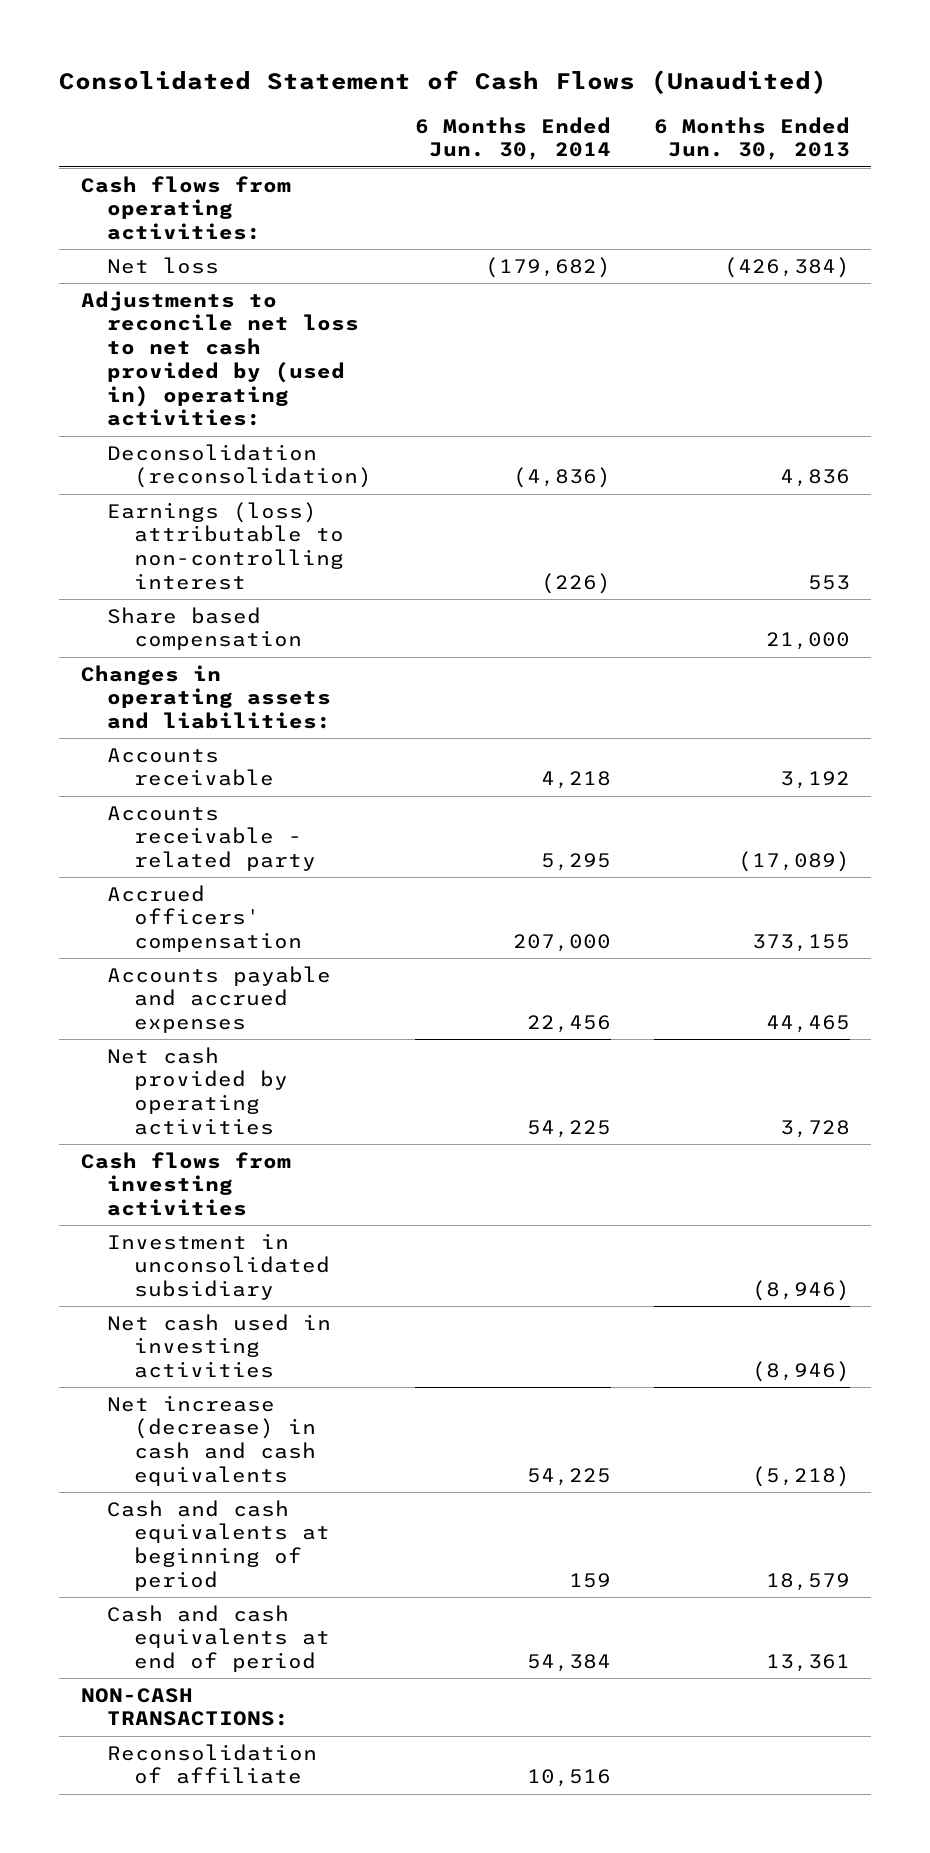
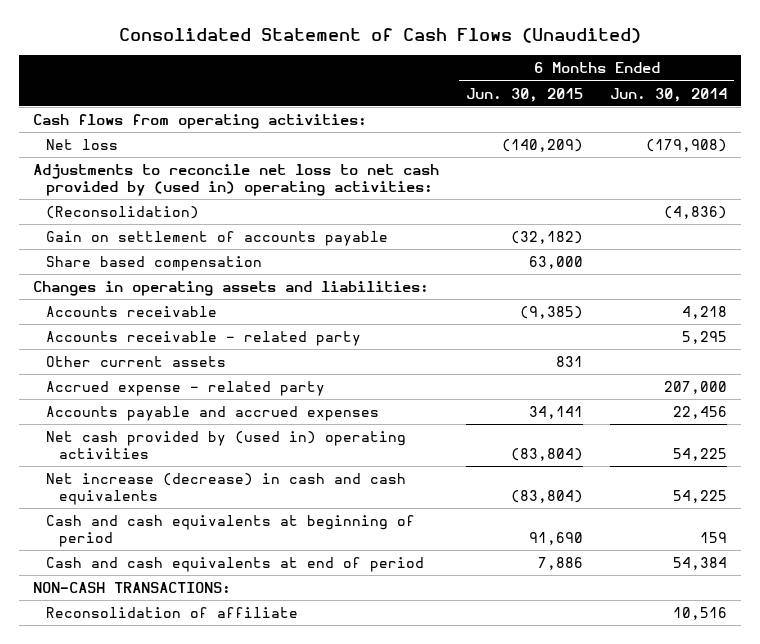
- | 6 Months Ended Jun. 30, 2014 | 6 Months Ended Jun. 30, 2013
+ | 6 Months Ended Jun. 30, 2015 | 6 Months Ended Jun. 30, 2014
- Net loss | (179,682) | (426,384)
+ Net loss | (140,209) | (179,908)
- Deconsolidation (reconsolidation) | (4,836) | 4,836
- Earnings (loss) attributable to non-controlling interest | (226) | 553
+ (Reconsolidation) | | (4,836)
+ Gain on settlement of accounts payable | (32,182) |
- Accrued officers' compensation | 207,000 | 373,155
+ Other current assets | 831 |
+ Accrued expense - related party | | 207,000
- Net cash provided by operating activities | 54,225 | 3,728
- Cash flows from investing activities
- Investment in unconsolidated subsidiary | | (8,946)
- Net cash used in investing activities | | (8,946)
+ Net cash provided by (used in) operating activities | (83,804) | 54,225

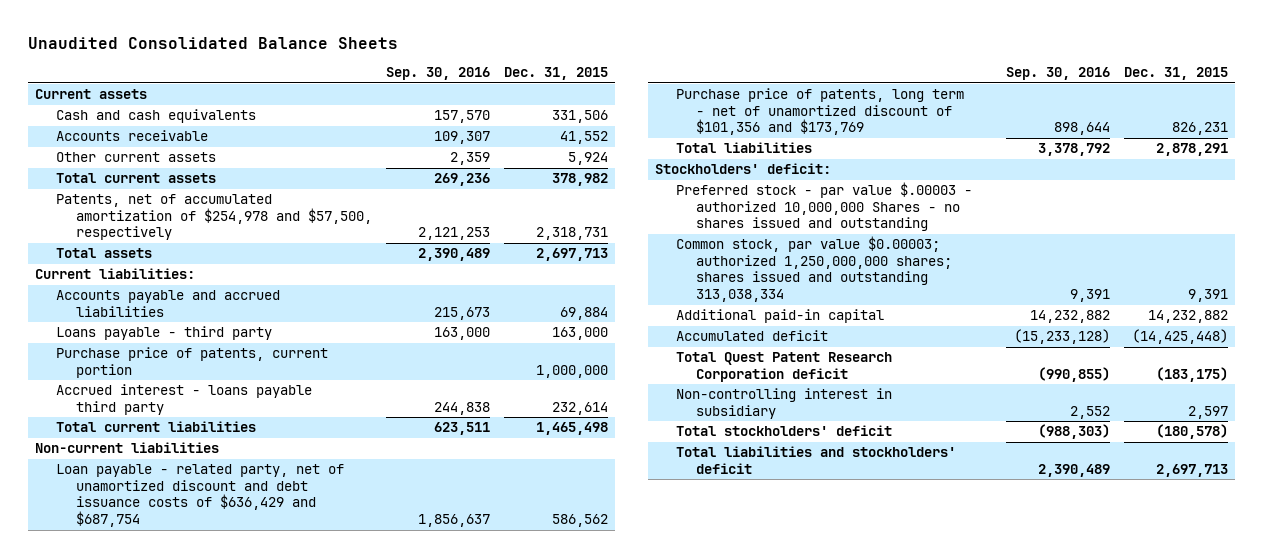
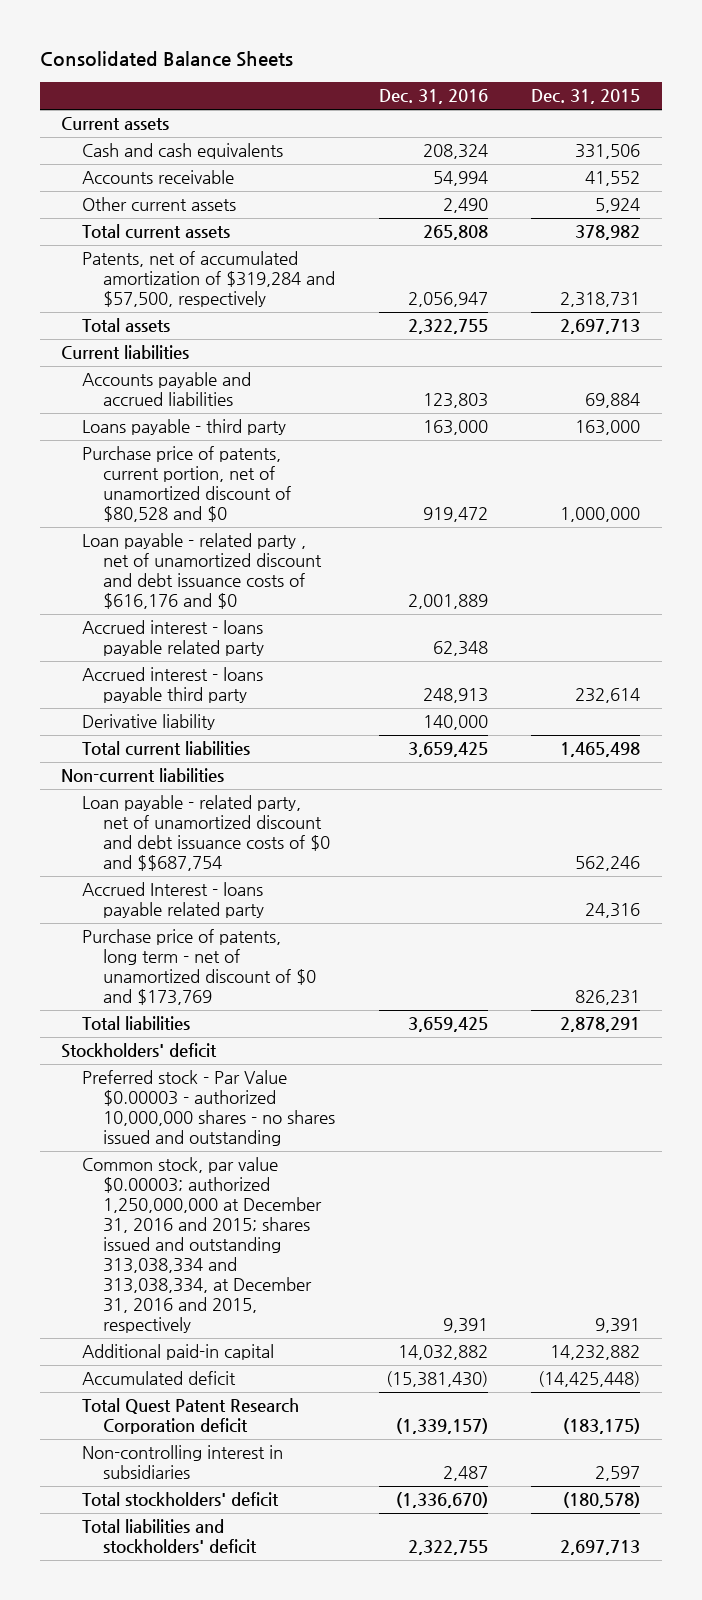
- Unaudited Consolidated Balance Sheets
+ Consolidated Balance Sheets
- | Sep. 30, 2016 | Dec. 31, 2015
+ | Dec. 31, 2016 | Dec. 31, 2015
- Patents, net of accumulated amortization of $254,978 and $57,500, respectively | 2,121,253 | 2,318,731
+ Patents, net of accumulated amortization of $319,284 and $57,500, respectively | 2,056,947 | 2,318,731
- Current liabilities:
+ Current liabilities
- Purchase price of patents, current portion | | 1,000,000
+ Purchase price of patents, current portion, net of unamortized discount of $80,528 and $0 | 919,472 | 1,000,000
+ Loan payable - related party , net of unamortized discount and debt issuance costs of $616,176 and $0 | 2,001,889 |
+ Accrued interest - loans payable related party | 62,348 |
+ Derivative liability | 140,000 |
- Loan payable - related party, net of unamortized discount and debt issuance costs of $636,429 and $687,754 | 1,856,637 | 586,562
- Purchase price of patents, long term - net of unamortized discount of $101,356 and $173,769 | 898,644 | 826,231
+ Loan payable - related party, net of unamortized discount and debt issuance costs of $0 and $$687,754 | | 562,246
+ Accrued Interest - loans payable related party | | 24,316
+ Purchase price of patents, long term - net of unamortized discount of $0 and $173,769 | | 826,231
- Stockholders' deficit:
- Preferred stock - par value $.00003 - authorized 10,000,000 Shares - no shares issued and outstanding
- Common stock, par value $0.00003; authorized 1,250,000,000 shares; shares issued and outstanding 313,038,334 | 9,391 | 9,391
+ Stockholders' deficit
+ Preferred stock - Par Value $0.00003 - authorized 10,000,000 shares - no shares issued and outstanding
+ Common stock, par value $0.00003; authorized 1,250,000,000 at December 31, 2016 and 2015; shares issued and outstanding 313,038,334 and 313,038,334, at December 31, 2016 and 2015, respectively | 9,391 | 9,391
- Non-controlling interest in subsidiary | 2,552 | 2,597
+ Non-controlling interest in subsidiaries | 2,487 | 2,597

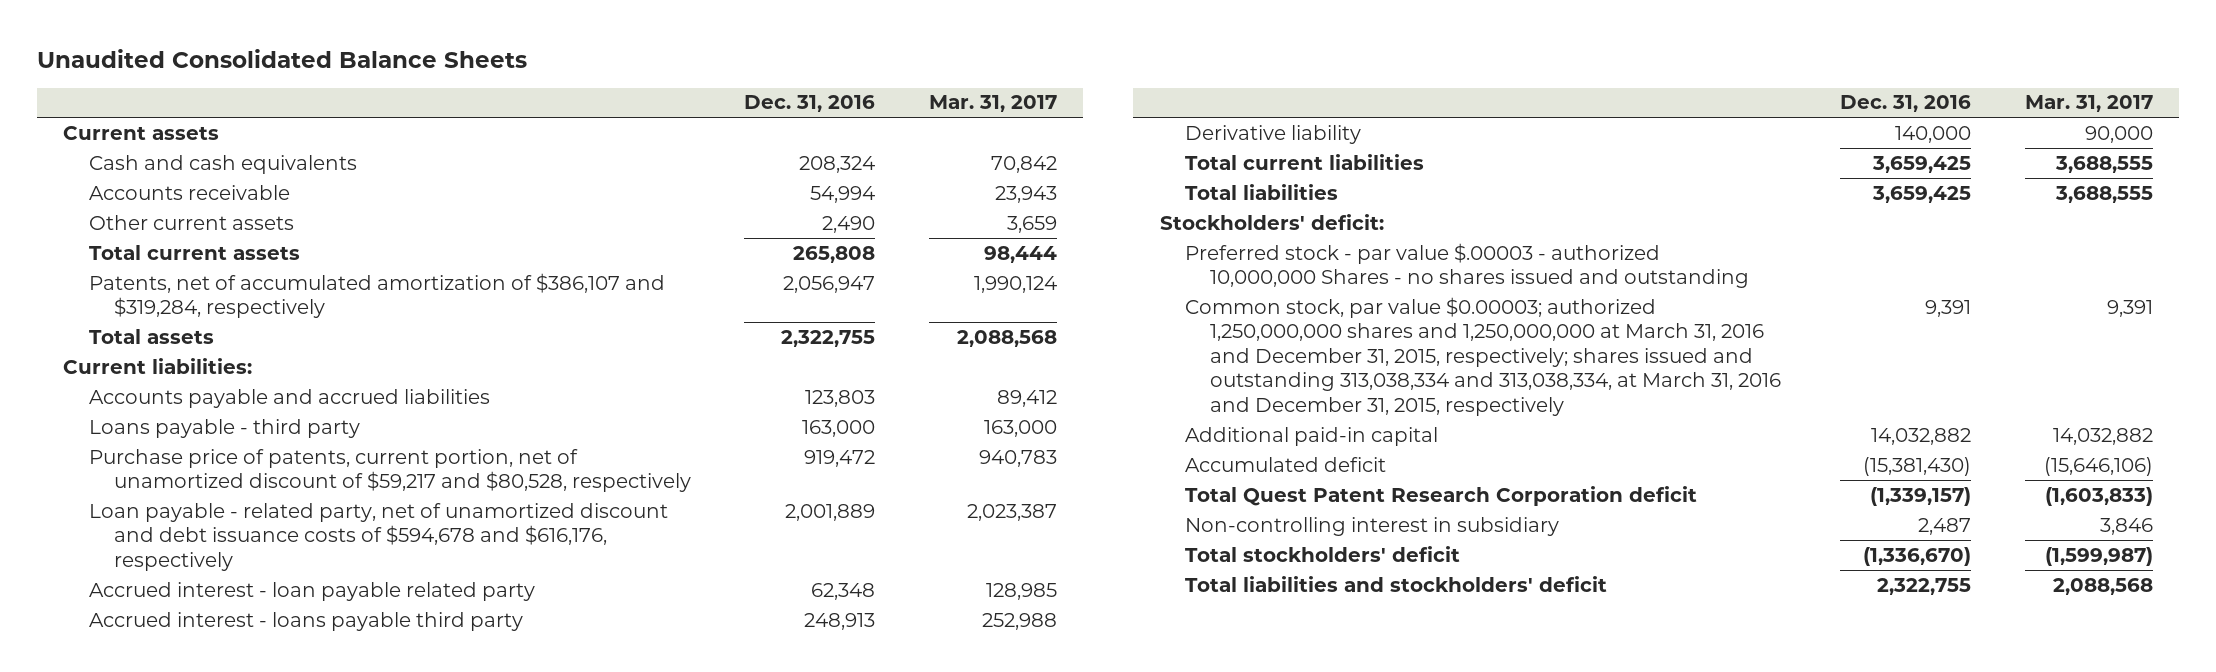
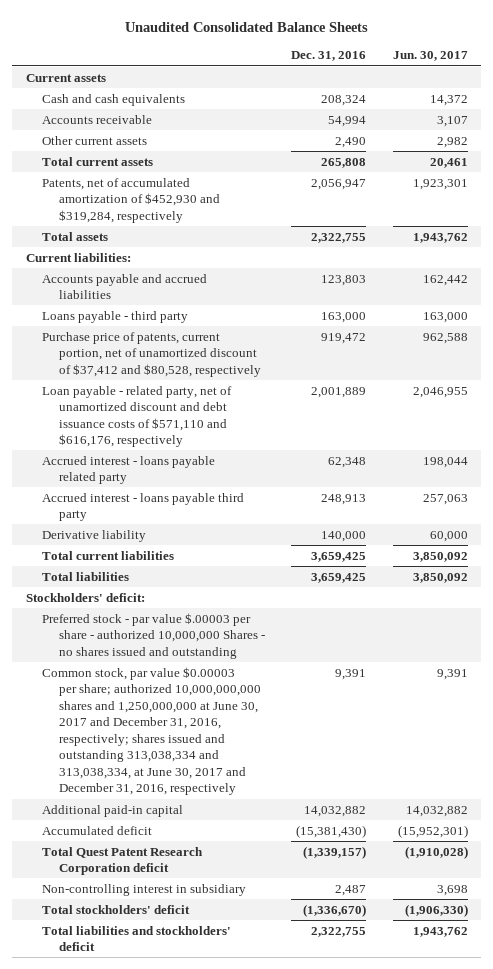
- | Dec. 31, 2016 | Mar. 31, 2017
+ | Dec. 31, 2016 | Jun. 30, 2017
- Patents, net of accumulated amortization of $386,107 and $319,284, respectively | 2,056,947 | 1,990,124
+ Patents, net of accumulated amortization of $452,930 and $319,284, respectively | 2,056,947 | 1,923,301
- Purchase price of patents, current portion, net of unamortized discount of $59,217 and $80,528, respectively | 919,472 | 940,783
- Loan payable - related party, net of unamortized discount and debt issuance costs of $594,678 and $616,176, respectively | 2,001,889 | 2,023,387
- Accrued interest - loan payable related party | 62,348 | 128,985
+ Purchase price of patents, current portion, net of unamortized discount of $37,412 and $80,528, respectively | 919,472 | 962,588
+ Loan payable - related party, net of unamortized discount and debt issuance costs of $571,110 and $616,176, respectively | 2,001,889 | 2,046,955
+ Accrued interest - loans payable related party | 62,348 | 198,044
- Preferred stock - par value $.00003 - authorized 10,000,000 Shares - no shares issued and outstanding
- Common stock, par value $0.00003; authorized 1,250,000,000 shares and 1,250,000,000 at March 31, 2016 and December 31, 2015, respectively; shares issued and outstanding 313,038,334 and 313,038,334, at March 31, 2016 and December 31, 2015, respectively | 9,391 | 9,391
+ Preferred stock - par value $.00003 per share - authorized 10,000,000 Shares - no shares issued and outstanding
+ Common stock, par value $0.00003 per share; authorized 10,000,000,000 shares and 1,250,000,000 at June 30, 2017 and December 31, 2016, respectively; shares issued and outstanding 313,038,334 and 313,038,334, at June 30, 2017 and December 31, 2016, respectively | 9,391 | 9,391

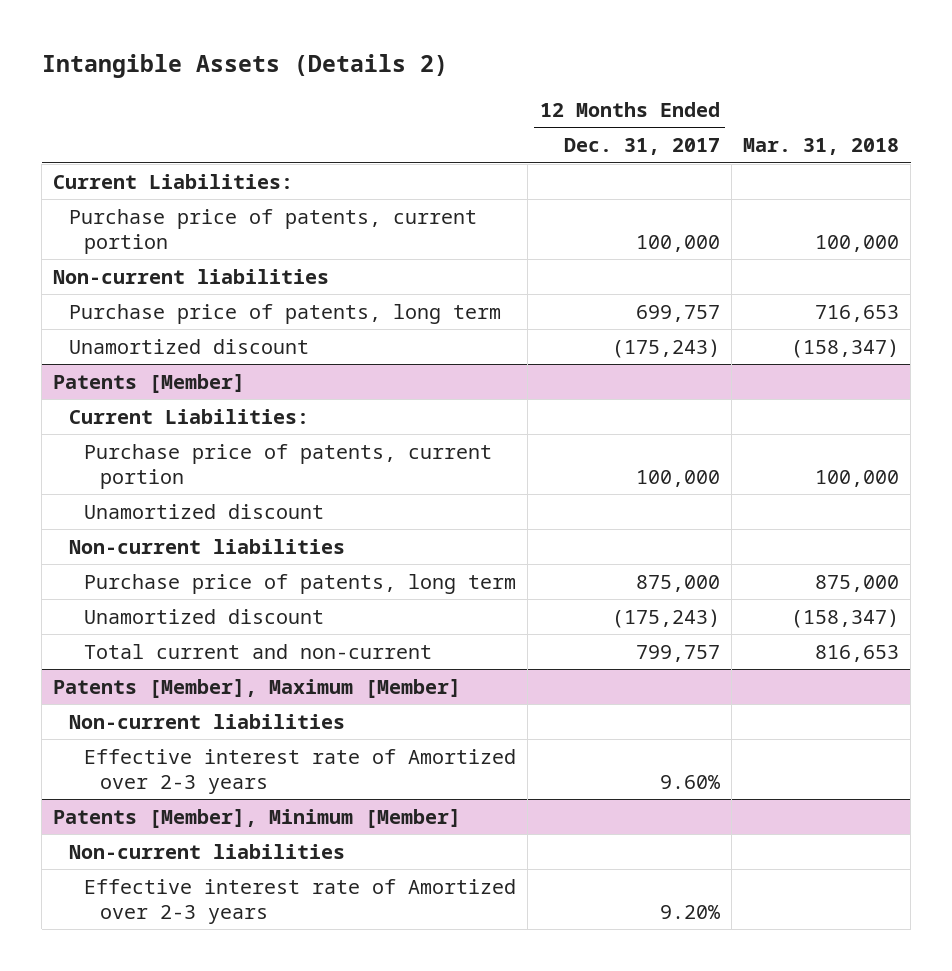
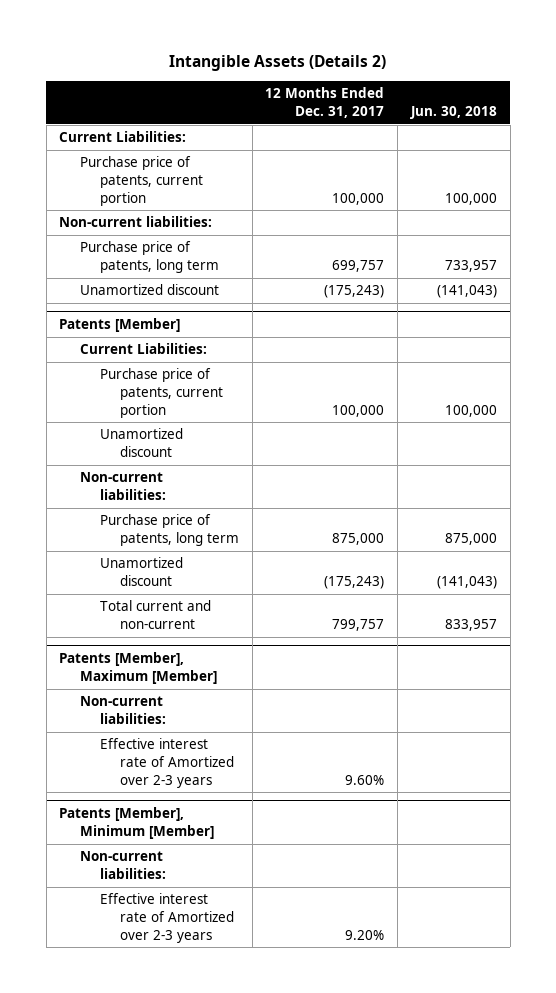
- | 12 Months Ended Dec. 31, 2017 | Mar. 31, 2018
+ | 12 Months Ended Dec. 31, 2017 | Jun. 30, 2018
- Non-current liabilities
+ Non-current liabilities:
@ Patents [Member]
- Non-current liabilities
+ Non-current liabilities:
@ Patents [Member], Maximum [Member]
- Non-current liabilities
+ Non-current liabilities:
@ Patents [Member], Minimum [Member]
- Non-current liabilities
+ Non-current liabilities:

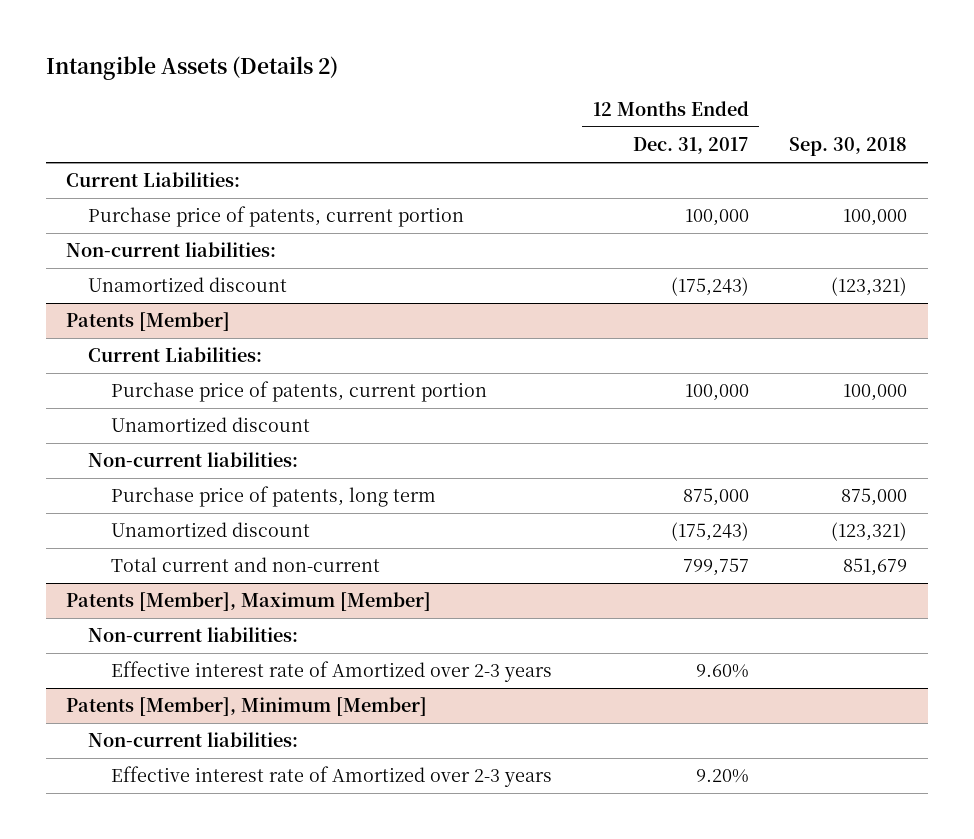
- | 12 Months Ended Dec. 31, 2017 | Jun. 30, 2018
+ | 12 Months Ended Dec. 31, 2017 | Sep. 30, 2018
- Purchase price of patents, long term | 699,757 | 733,957

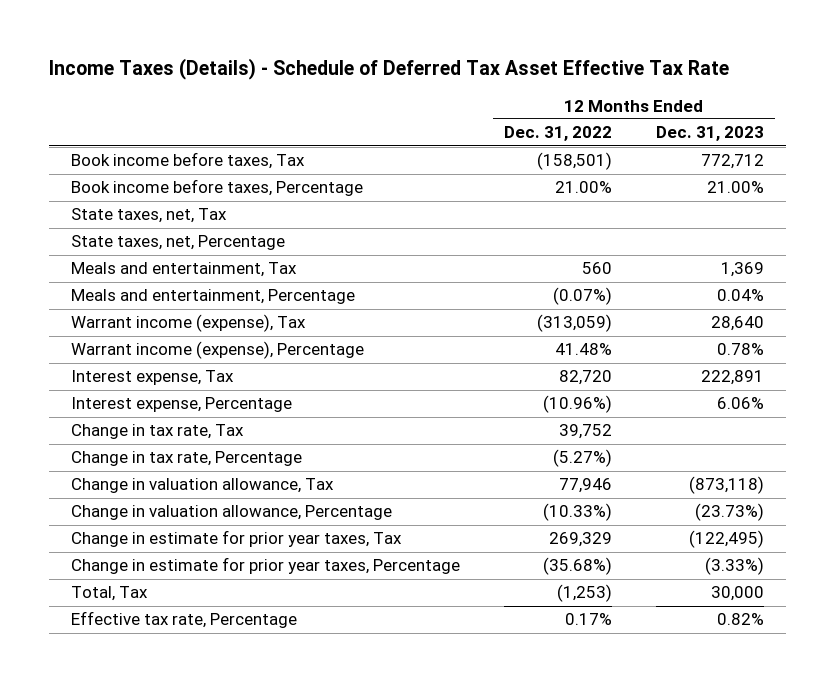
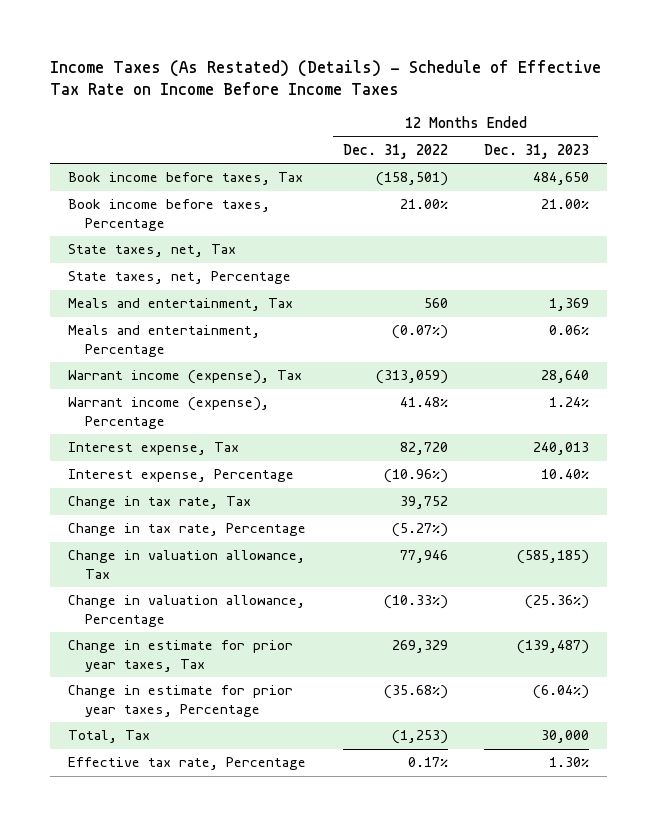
- Income Taxes (Details) - Schedule of Deferred Tax Asset Effective Tax Rate
+ Income Taxes (As Restated) (Details) - Schedule of Effective Tax Rate on Income Before Income Taxes
- Book income before taxes, Tax | (158,501) | 772,712
+ Book income before taxes, Tax | (158,501) | 484,650
- Meals and entertainment, Percentage | (0.07%) | 0.04%
+ Meals and entertainment, Percentage | (0.07%) | 0.06%
- Warrant income (expense), Percentage | 41.48% | 0.78%
- Interest expense, Tax | 82,720 | 222,891
- Interest expense, Percentage | (10.96%) | 6.06%
+ Warrant income (expense), Percentage | 41.48% | 1.24%
+ Interest expense, Tax | 82,720 | 240,013
+ Interest expense, Percentage | (10.96%) | 10.40%
- Change in valuation allowance, Tax | 77,946 | (873,118)
- Change in valuation allowance, Percentage | (10.33%) | (23.73%)
- Change in estimate for prior year taxes, Tax | 269,329 | (122,495)
- Change in estimate for prior year taxes, Percentage | (35.68%) | (3.33%)
+ Change in valuation allowance, Tax | 77,946 | (585,185)
+ Change in valuation allowance, Percentage | (10.33%) | (25.36%)
+ Change in estimate for prior year taxes, Tax | 269,329 | (139,487)
+ Change in estimate for prior year taxes, Percentage | (35.68%) | (6.04%)
- Effective tax rate, Percentage | 0.17% | 0.82%
+ Effective tax rate, Percentage | 0.17% | 1.30%

